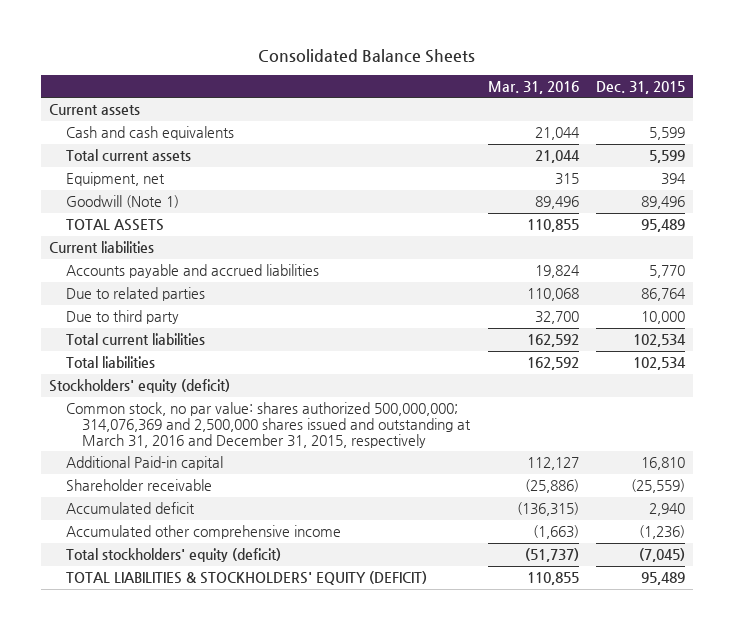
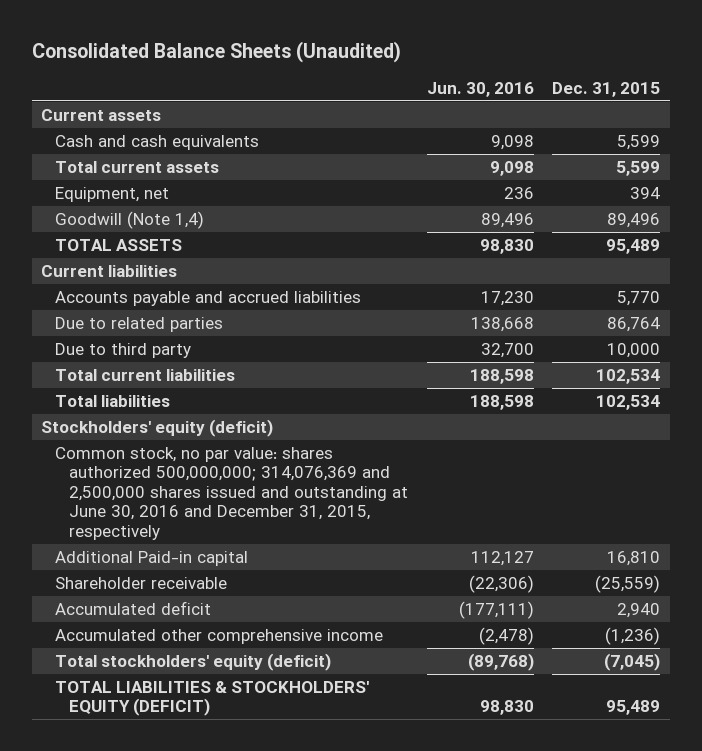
- Consolidated Balance Sheets
+ Consolidated Balance Sheets (Unaudited)
- | Mar. 31, 2016 | Dec. 31, 2015
+ | Jun. 30, 2016 | Dec. 31, 2015
- Goodwill (Note 1) | 89,496 | 89,496
+ Goodwill (Note 1,4) | 89,496 | 89,496
- Common stock, no par value: shares authorized 500,000,000; 314,076,369 and 2,500,000 shares issued and outstanding at March 31, 2016 and December 31, 2015, respectively
+ Common stock, no par value: shares authorized 500,000,000; 314,076,369 and 2,500,000 shares issued and outstanding at June 30, 2016 and December 31, 2015, respectively

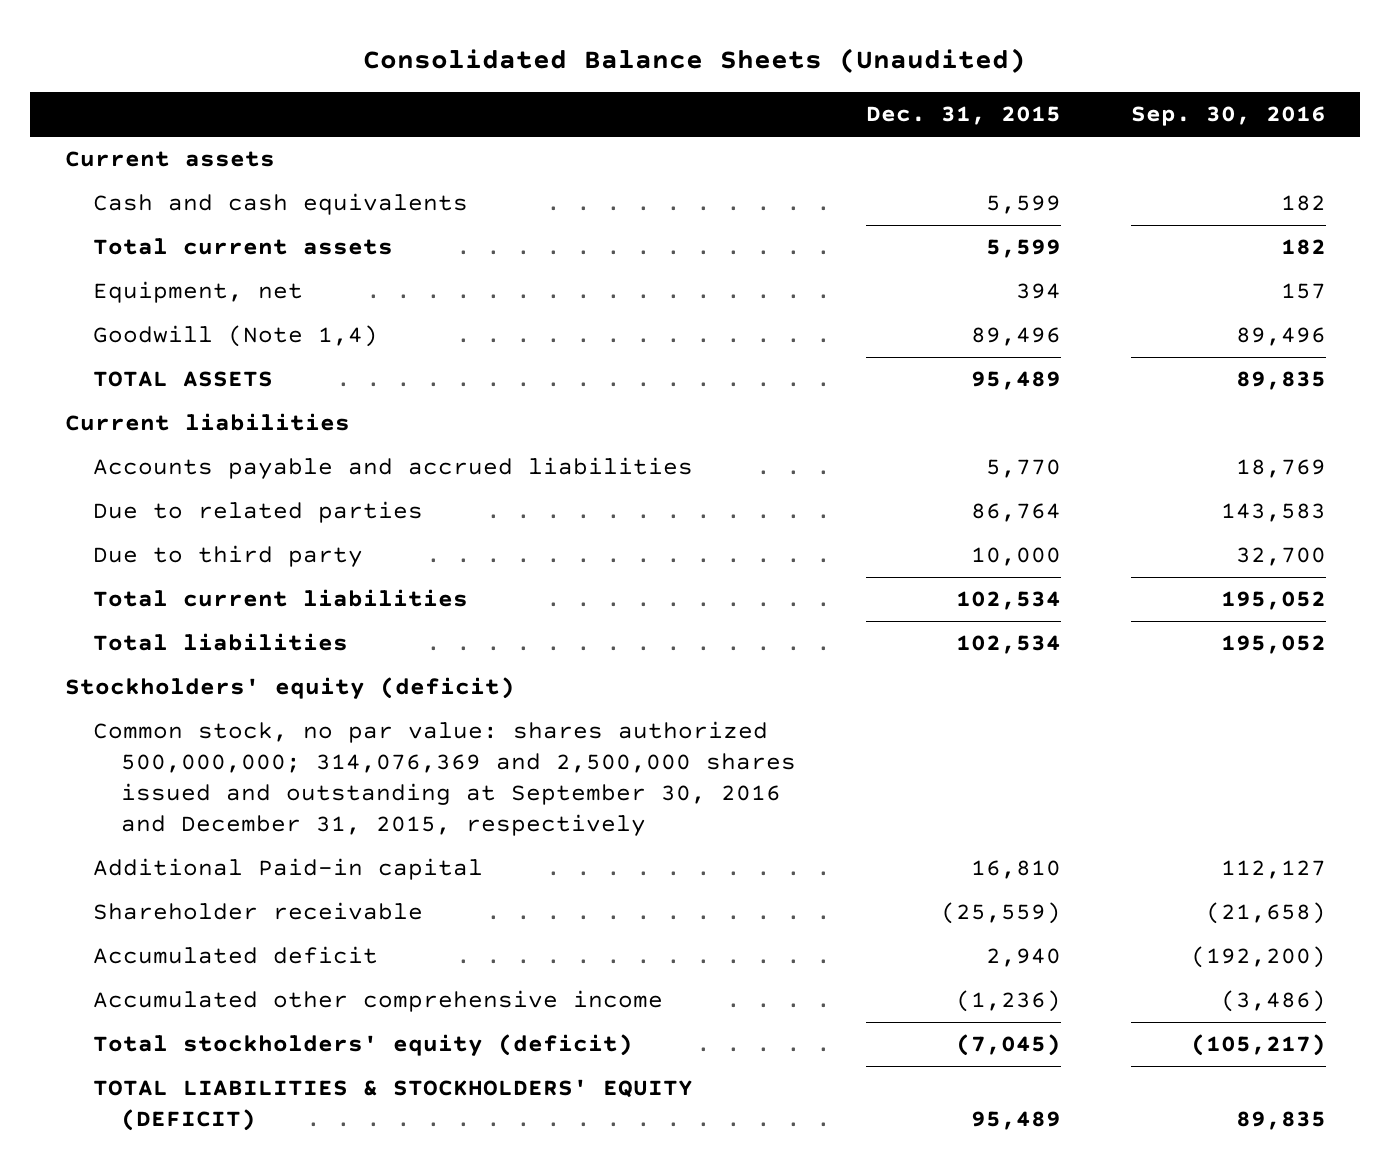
- | Jun. 30, 2016 | Dec. 31, 2015
+ | Dec. 31, 2015 | Sep. 30, 2016
- Common stock, no par value: shares authorized 500,000,000; 314,076,369 and 2,500,000 shares issued and outstanding at June 30, 2016 and December 31, 2015, respectively
+ Common stock, no par value: shares authorized 500,000,000; 314,076,369 and 2,500,000 shares issued and outstanding at September 30, 2016 and December 31, 2015, respectively

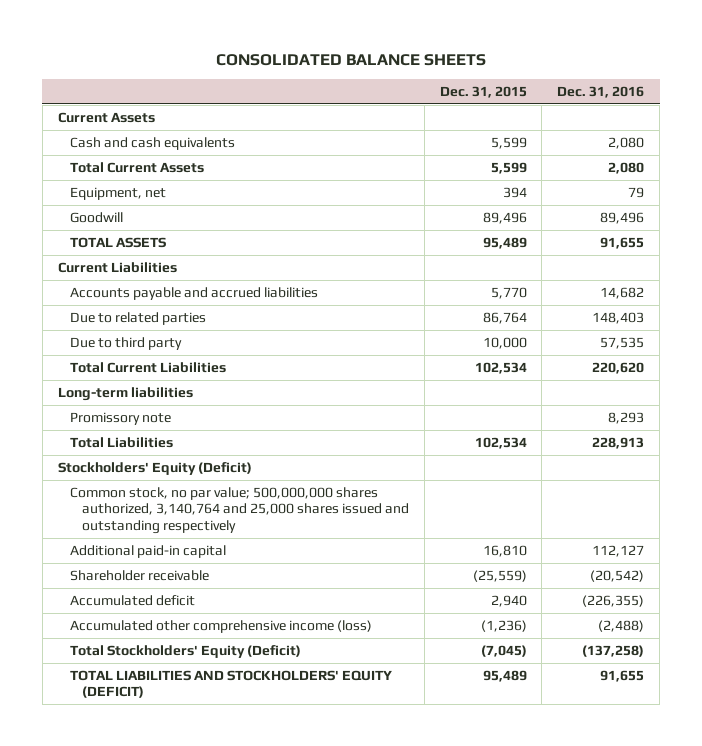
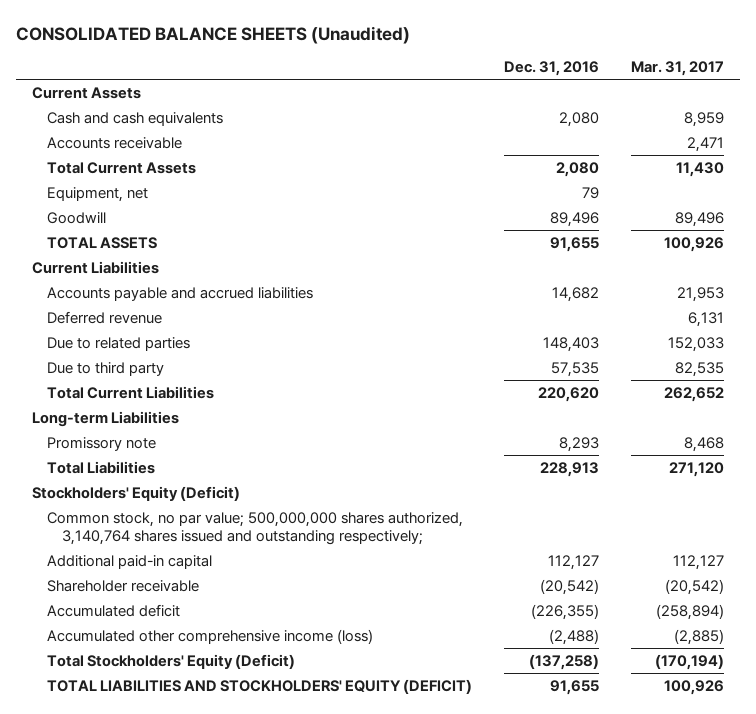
- CONSOLIDATED BALANCE SHEETS
+ CONSOLIDATED BALANCE SHEETS (Unaudited)
- | Dec. 31, 2015 | Dec. 31, 2016
+ | Dec. 31, 2016 | Mar. 31, 2017
+ Accounts receivable | | 2,471
+ Deferred revenue | | 6,131
- Long-term liabilities
+ Long-term Liabilities
- Common stock, no par value; 500,000,000 shares authorized, 3,140,764 and 25,000 shares issued and outstanding respectively
+ Common stock, no par value; 500,000,000 shares authorized, 3,140,764 shares issued and outstanding respectively;

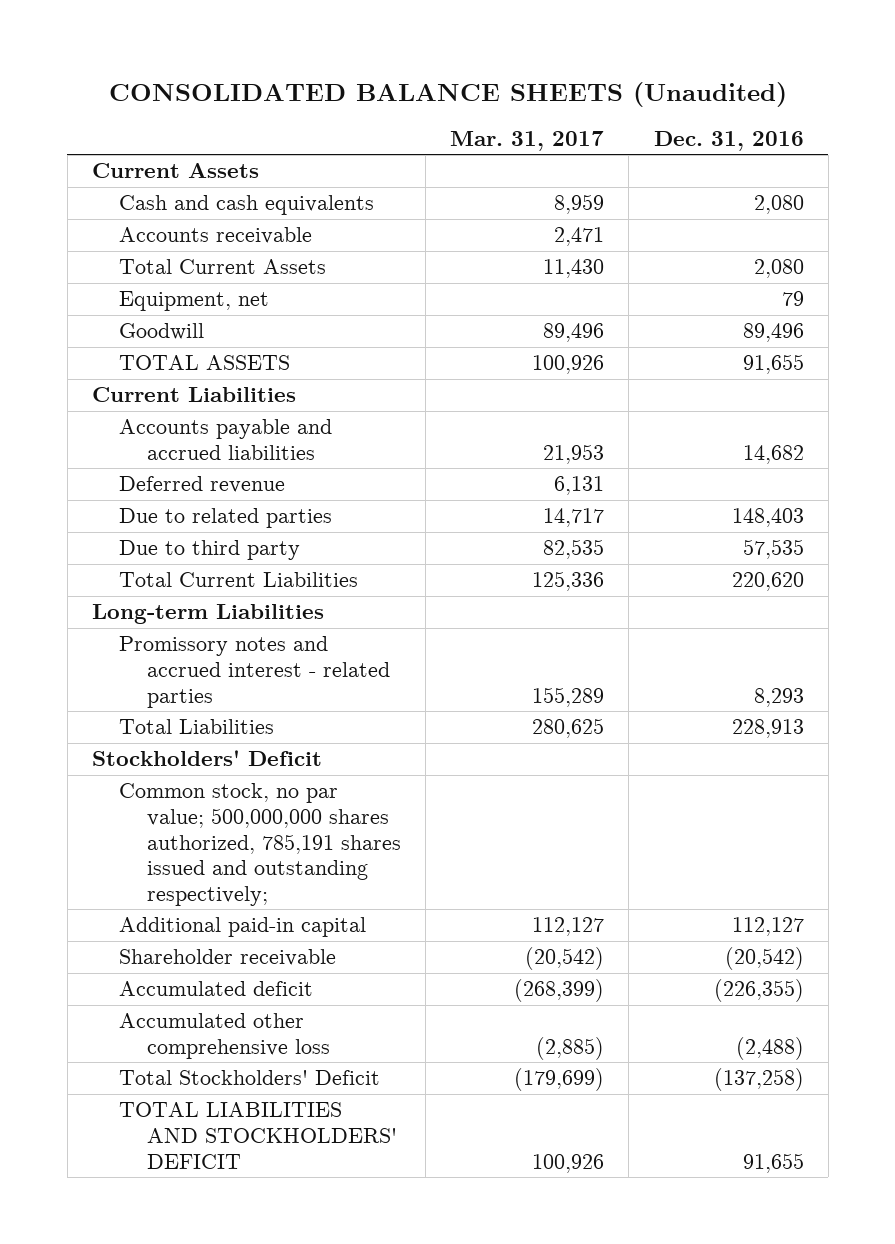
- | Dec. 31, 2016 | Mar. 31, 2017
+ | Mar. 31, 2017 | Dec. 31, 2016
- Due to related parties | 148,403 | 152,033
+ Due to related parties | 14,717 | 148,403
- Total Current Liabilities | 220,620 | 262,652
+ Total Current Liabilities | 125,336 | 220,620
- Promissory note | 8,293 | 8,468
- Total Liabilities | 228,913 | 271,120
- Stockholders' Equity (Deficit)
- Common stock, no par value; 500,000,000 shares authorized, 3,140,764 shares issued and outstanding respectively;
+ Promissory notes and accrued interest - related parties | 155,289 | 8,293
+ Total Liabilities | 280,625 | 228,913
+ Stockholders' Deficit
+ Common stock, no par value; 500,000,000 shares authorized, 785,191 shares issued and outstanding respectively;
- Accumulated deficit | (226,355) | (258,894)
- Accumulated other comprehensive income (loss) | (2,488) | (2,885)
- Total Stockholders' Equity (Deficit) | (137,258) | (170,194)
- TOTAL LIABILITIES AND STOCKHOLDERS' EQUITY (DEFICIT) | 91,655 | 100,926
+ Accumulated deficit | (268,399) | (226,355)
+ Accumulated other comprehensive loss | (2,885) | (2,488)
+ Total Stockholders' Deficit | (179,699) | (137,258)
+ TOTAL LIABILITIES AND STOCKHOLDERS' DEFICIT | 100,926 | 91,655

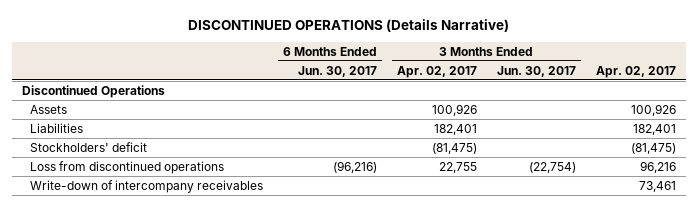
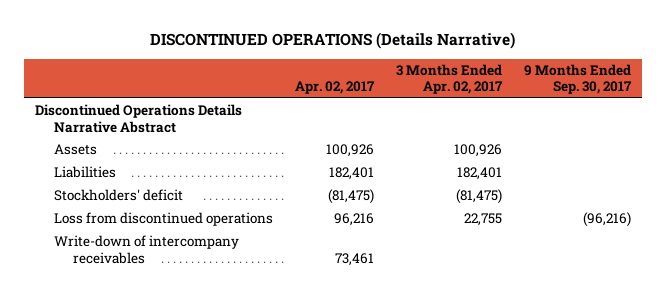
- | 6 Months Ended Jun. 30, 2017 | 3 Months Ended Apr. 02, 2017 | 3 Months Ended Jun. 30, 2017 | Apr. 02, 2017
+ | Apr. 02, 2017 | 3 Months Ended Apr. 02, 2017 | 9 Months Ended Sep. 30, 2017
- Discontinued Operations
+ Discontinued Operations Details Narrative Abstract

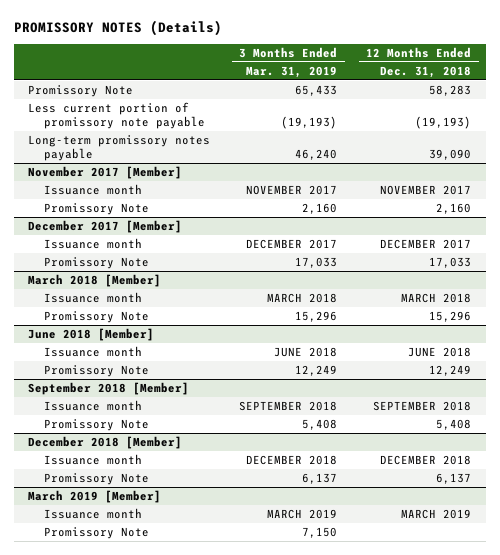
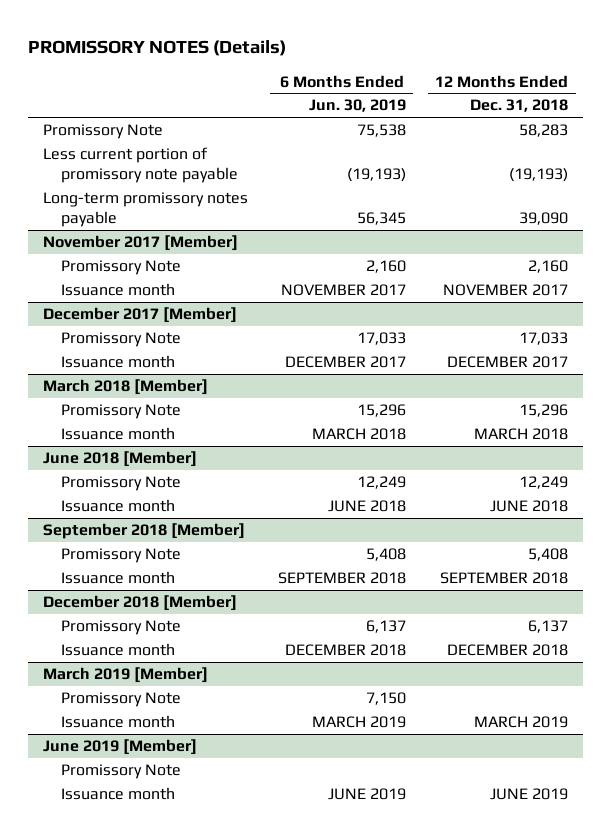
- | 3 Months Ended Mar. 31, 2019 | 12 Months Ended Dec. 31, 2018
+ | 6 Months Ended Jun. 30, 2019 | 12 Months Ended Dec. 31, 2018
@ November 2017 [Member]
moved down: Issuance month | NOVEMBER 2017 | NOVEMBER 2017
@ December 2017 [Member]
moved down: Issuance month | DECEMBER 2017 | DECEMBER 2017
@ March 2018 [Member]
moved down: Issuance month | MARCH 2018 | MARCH 2018
@ June 2018 [Member]
moved down: Issuance month | JUNE 2018 | JUNE 2018
@ September 2018 [Member]
moved down: Issuance month | SEPTEMBER 2018 | SEPTEMBER 2018
@ December 2018 [Member]
moved down: Issuance month | DECEMBER 2018 | DECEMBER 2018
@ March 2019 [Member]
+ Promissory Note | 7,150 |
+ June 2019 [Member]
+ Issuance month | JUNE 2019 | JUNE 2019

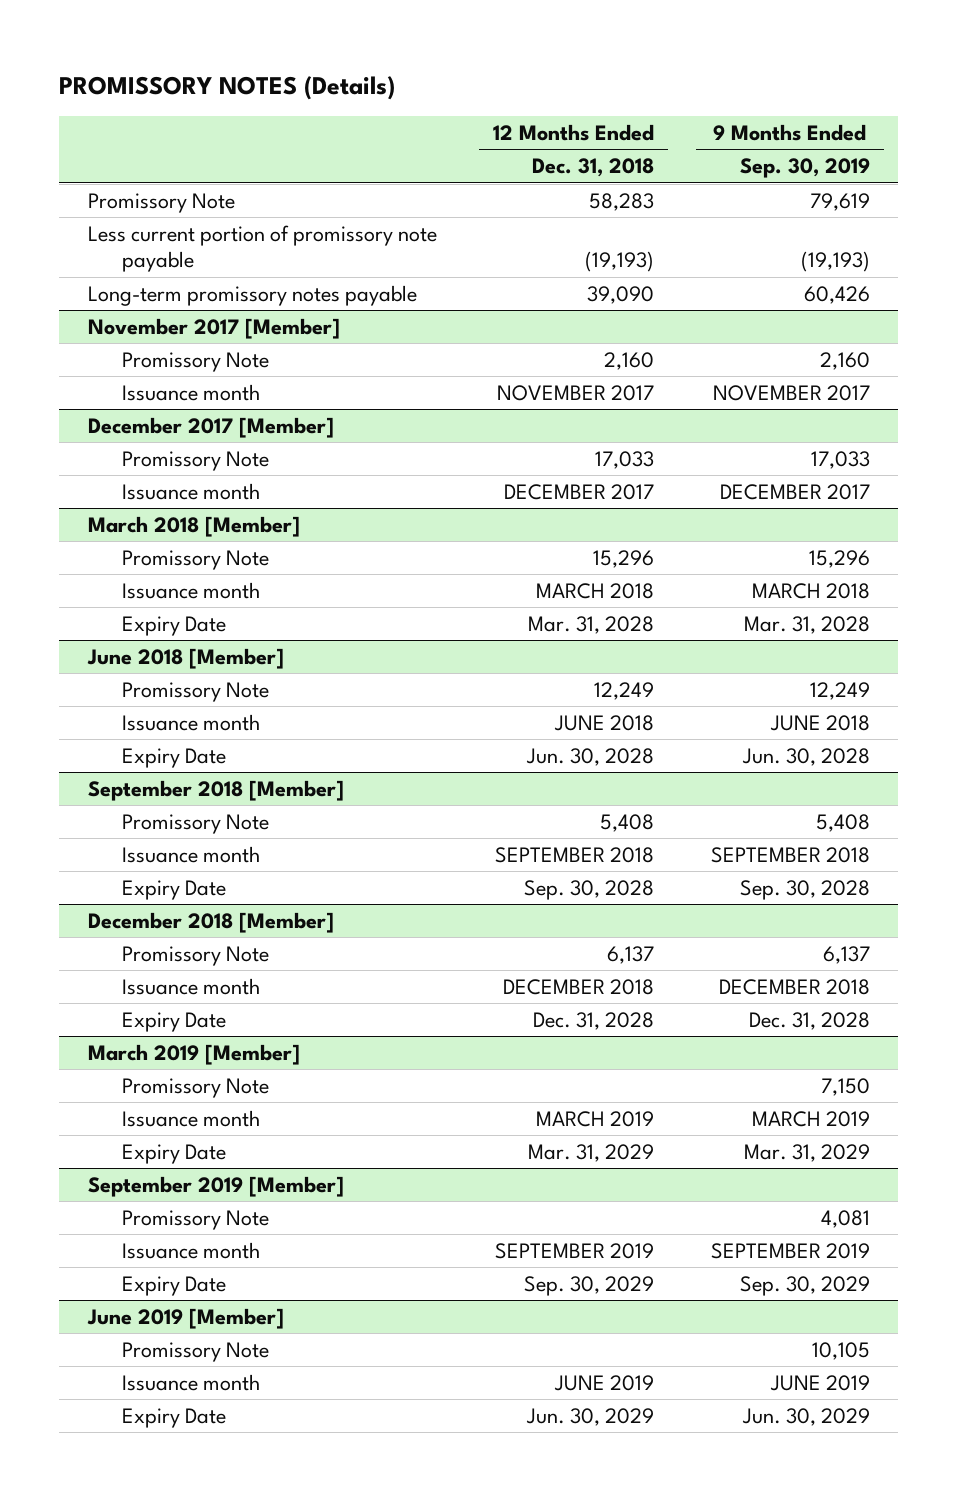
- | 6 Months Ended Jun. 30, 2019 | 12 Months Ended Dec. 31, 2018
+ | 12 Months Ended Dec. 31, 2018 | 9 Months Ended Sep. 30, 2019
@ March 2018 [Member]
+ Expiry Date | Mar. 31, 2028 | Mar. 31, 2028
@ June 2018 [Member]
+ Expiry Date | Jun. 30, 2028 | Jun. 30, 2028
@ September 2018 [Member]
+ Expiry Date | Sep. 30, 2028 | Sep. 30, 2028
@ December 2018 [Member]
+ Expiry Date | Dec. 31, 2028 | Dec. 31, 2028
@ March 2019 [Member]
+ Expiry Date | Mar. 31, 2029 | Mar. 31, 2029
+ September 2019 [Member]
+ Promissory Note | | 4,081
+ Issuance month | SEPTEMBER 2019 | SEPTEMBER 2019
+ Expiry Date | Sep. 30, 2029 | Sep. 30, 2029
@ June 2019 [Member]
+ Expiry Date | Jun. 30, 2029 | Jun. 30, 2029

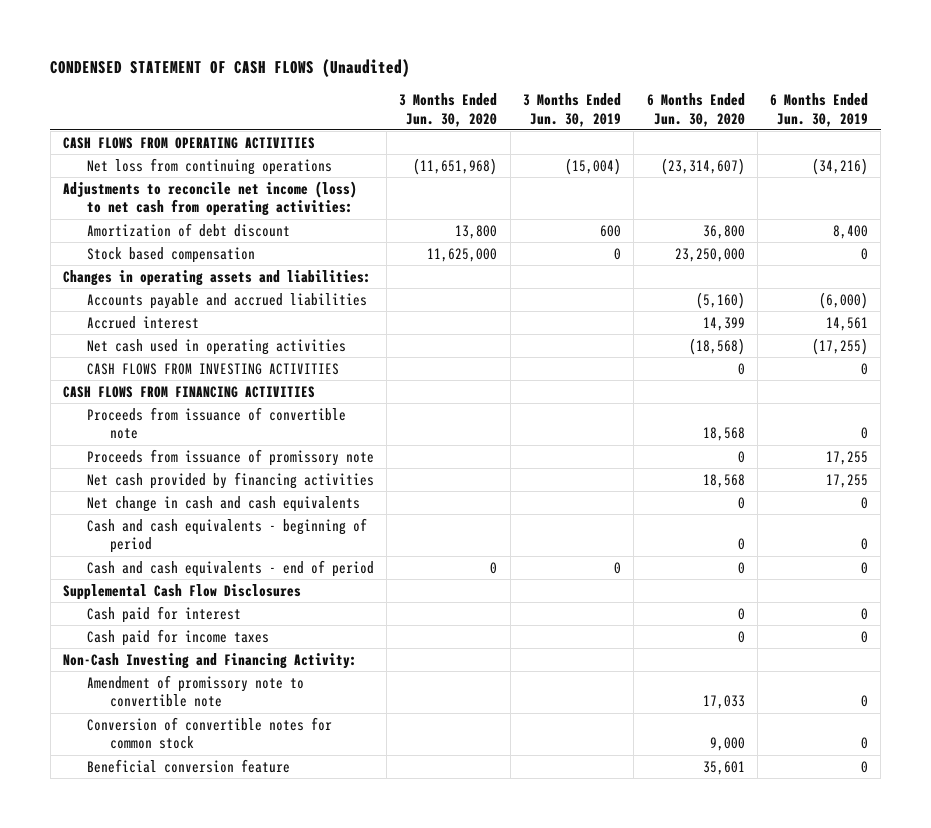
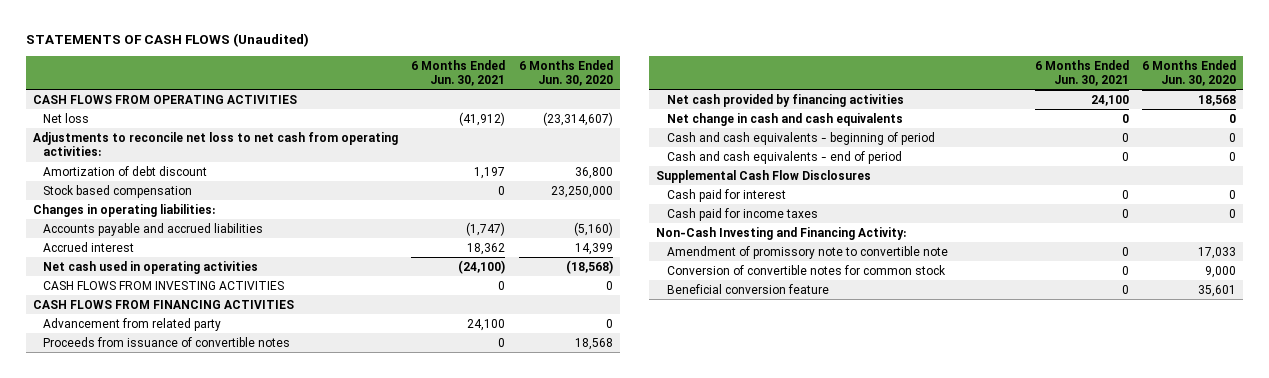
- CONDENSED STATEMENT OF CASH FLOWS (Unaudited)
+ STATEMENTS OF CASH FLOWS (Unaudited)
- | 3 Months Ended Jun. 30, 2020 | 3 Months Ended Jun. 30, 2019 | 6 Months Ended Jun. 30, 2020 | 6 Months Ended Jun. 30, 2019
+ | 6 Months Ended Jun. 30, 2021 | 6 Months Ended Jun. 30, 2020
- Net loss from continuing operations | (11,651,968) | (15,004) | (23,314,607) | (34,216)
- Adjustments to reconcile net income (loss) to net cash from operating activities:
+ Net loss | (41,912) | (23,314,607)
+ Adjustments to reconcile net loss to net cash from operating activities:
- Changes in operating assets and liabilities:
+ Changes in operating liabilities:
- Proceeds from issuance of convertible note | | | 18,568 | 0
- Proceeds from issuance of promissory note | | | 0 | 17,255
+ Advancement from related party | 24,100 | 0
+ Proceeds from issuance of convertible notes | 0 | 18,568

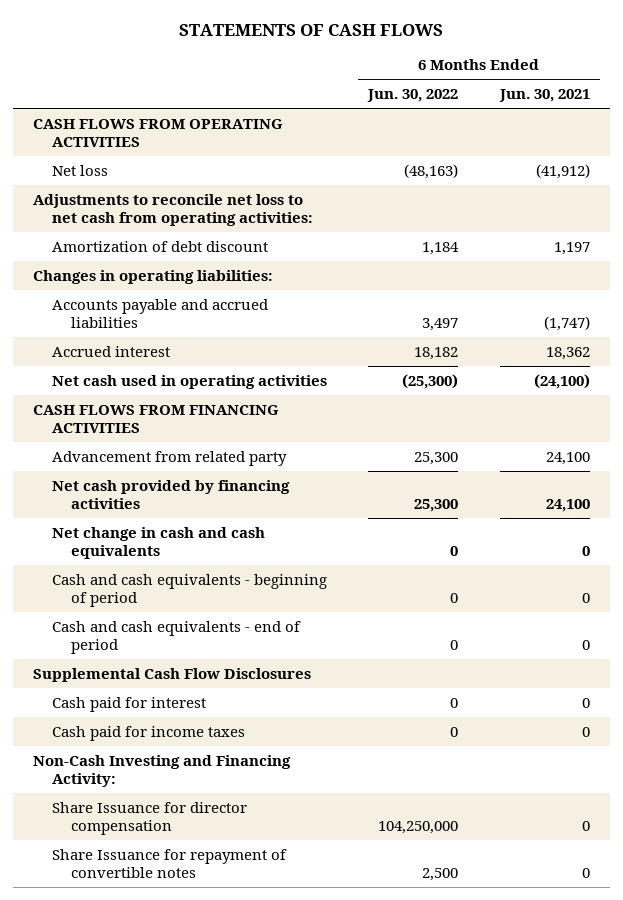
- STATEMENTS OF CASH FLOWS (Unaudited)
+ STATEMENTS OF CASH FLOWS
- | 6 Months Ended Jun. 30, 2021 | 6 Months Ended Jun. 30, 2020
+ | 6 Months Ended Jun. 30, 2022 | 6 Months Ended Jun. 30, 2021
- Stock based compensation | 0 | 23,250,000
- CASH FLOWS FROM INVESTING ACTIVITIES | 0 | 0
- Proceeds from issuance of convertible notes | 0 | 18,568
- Amendment of promissory note to convertible note | 0 | 17,033
- Conversion of convertible notes for common stock | 0 | 9,000
- Beneficial conversion feature | 0 | 35,601
+ Share Issuance for director compensation | 104,250,000 | 0
+ Share Issuance for repayment of convertible notes | 2,500 | 0

